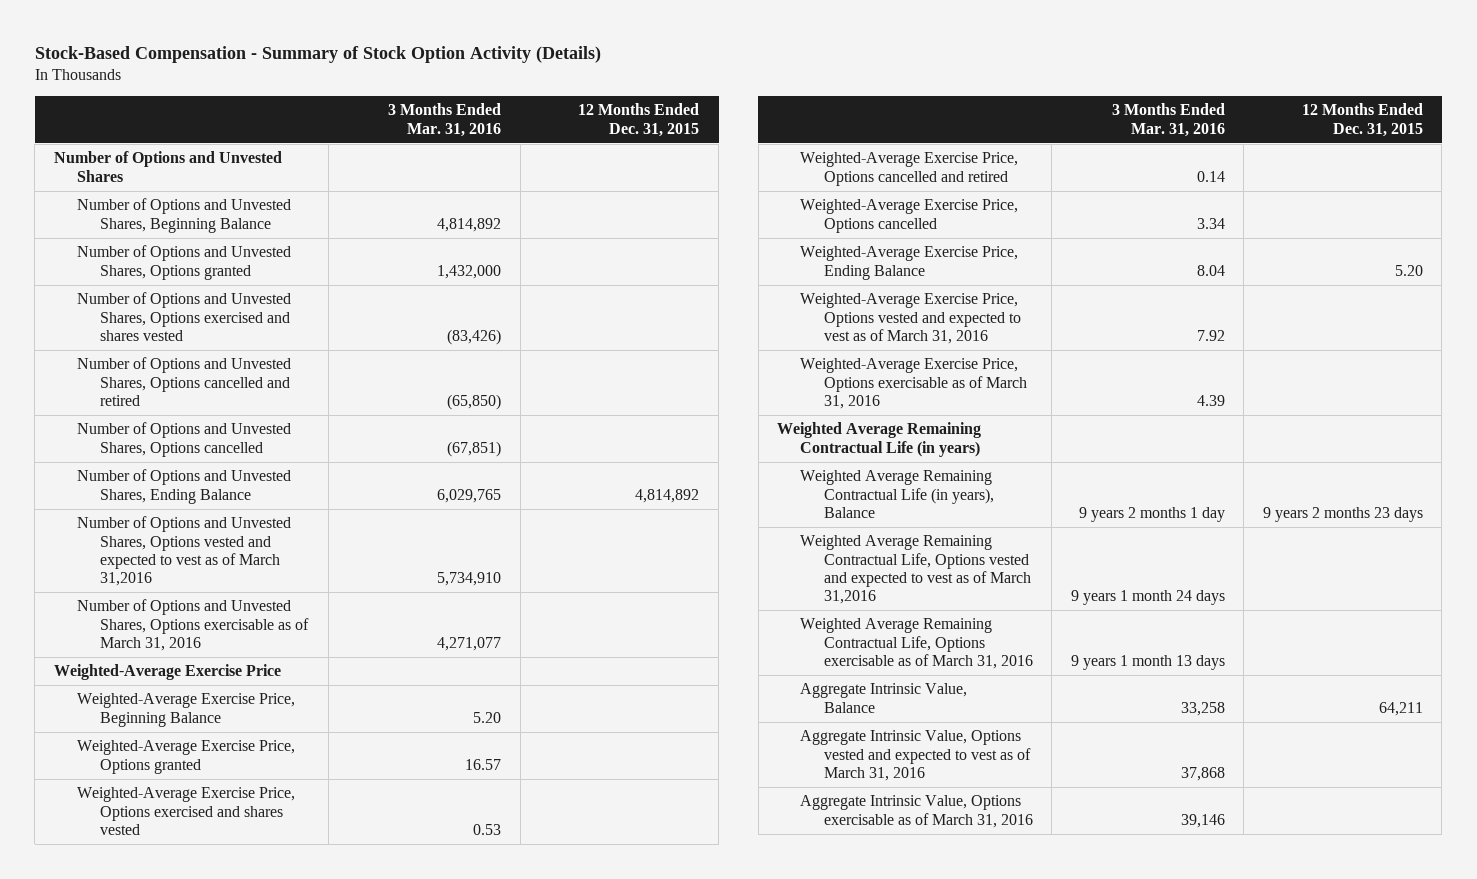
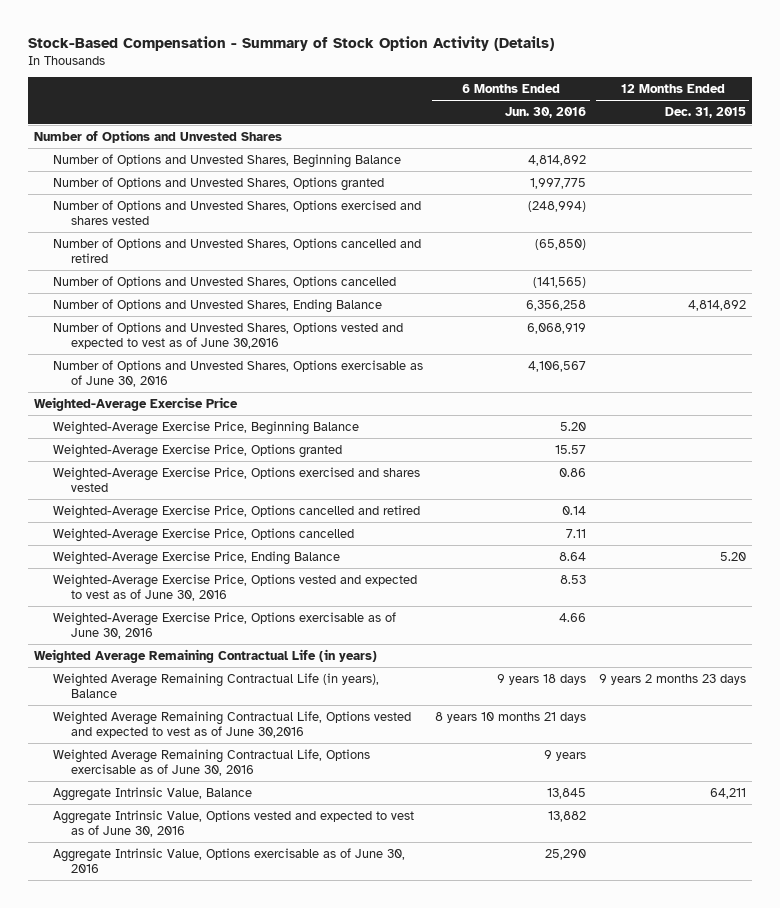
- | 3 Months Ended Mar. 31, 2016 | 12 Months Ended Dec. 31, 2015
+ | 6 Months Ended Jun. 30, 2016 | 12 Months Ended Dec. 31, 2015
- Number of Options and Unvested Shares, Options vested and expected to vest as of March 31,2016 | 5,734,910 |
- Number of Options and Unvested Shares, Options exercisable as of March 31, 2016 | 4,271,077 |
+ Number of Options and Unvested Shares, Options vested and expected to vest as of June 30,2016 | 6,068,919 |
+ Number of Options and Unvested Shares, Options exercisable as of June 30, 2016 | 4,106,567 |
- Weighted-Average Exercise Price, Options vested and expected to vest as of March 31, 2016 | 7.92 |
- Weighted-Average Exercise Price, Options exercisable as of March 31, 2016 | 4.39 |
+ Weighted-Average Exercise Price, Options vested and expected to vest as of June 30, 2016 | 8.53 |
+ Weighted-Average Exercise Price, Options exercisable as of June 30, 2016 | 4.66 |
- Weighted Average Remaining Contractual Life, Options vested and expected to vest as of March 31,2016 | 9 years 1 month 24 days |
- Weighted Average Remaining Contractual Life, Options exercisable as of March 31, 2016 | 9 years 1 month 13 days |
+ Weighted Average Remaining Contractual Life, Options vested and expected to vest as of June 30,2016 | 8 years 10 months 21 days |
+ Weighted Average Remaining Contractual Life, Options exercisable as of June 30, 2016 | 9 years |
- Aggregate Intrinsic Value, Options vested and expected to vest as of March 31, 2016 | 37,868 |
- Aggregate Intrinsic Value, Options exercisable as of March 31, 2016 | 39,146 |
+ Aggregate Intrinsic Value, Options vested and expected to vest as of June 30, 2016 | 13,882 |
+ Aggregate Intrinsic Value, Options exercisable as of June 30, 2016 | 25,290 |

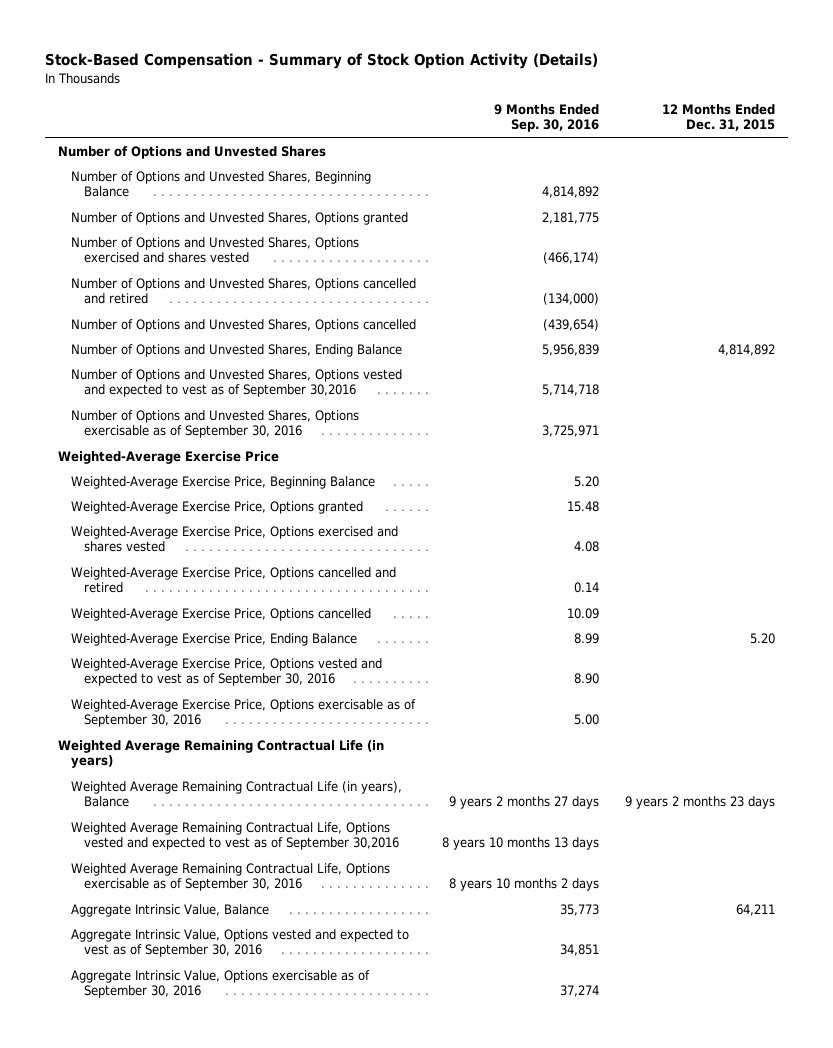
- | 6 Months Ended Jun. 30, 2016 | 12 Months Ended Dec. 31, 2015
+ | 9 Months Ended Sep. 30, 2016 | 12 Months Ended Dec. 31, 2015
- Number of Options and Unvested Shares, Options vested and expected to vest as of June 30,2016 | 6,068,919 |
- Number of Options and Unvested Shares, Options exercisable as of June 30, 2016 | 4,106,567 |
+ Number of Options and Unvested Shares, Options vested and expected to vest as of September 30,2016 | 5,714,718 |
+ Number of Options and Unvested Shares, Options exercisable as of September 30, 2016 | 3,725,971 |
- Weighted-Average Exercise Price, Options vested and expected to vest as of June 30, 2016 | 8.53 |
- Weighted-Average Exercise Price, Options exercisable as of June 30, 2016 | 4.66 |
+ Weighted-Average Exercise Price, Options vested and expected to vest as of September 30, 2016 | 8.90 |
+ Weighted-Average Exercise Price, Options exercisable as of September 30, 2016 | 5.00 |
- Weighted Average Remaining Contractual Life, Options vested and expected to vest as of June 30,2016 | 8 years 10 months 21 days |
- Weighted Average Remaining Contractual Life, Options exercisable as of June 30, 2016 | 9 years |
+ Weighted Average Remaining Contractual Life, Options vested and expected to vest as of September 30,2016 | 8 years 10 months 13 days |
+ Weighted Average Remaining Contractual Life, Options exercisable as of September 30, 2016 | 8 years 10 months 2 days |
- Aggregate Intrinsic Value, Options vested and expected to vest as of June 30, 2016 | 13,882 |
- Aggregate Intrinsic Value, Options exercisable as of June 30, 2016 | 25,290 |
+ Aggregate Intrinsic Value, Options vested and expected to vest as of September 30, 2016 | 34,851 |
+ Aggregate Intrinsic Value, Options exercisable as of September 30, 2016 | 37,274 |

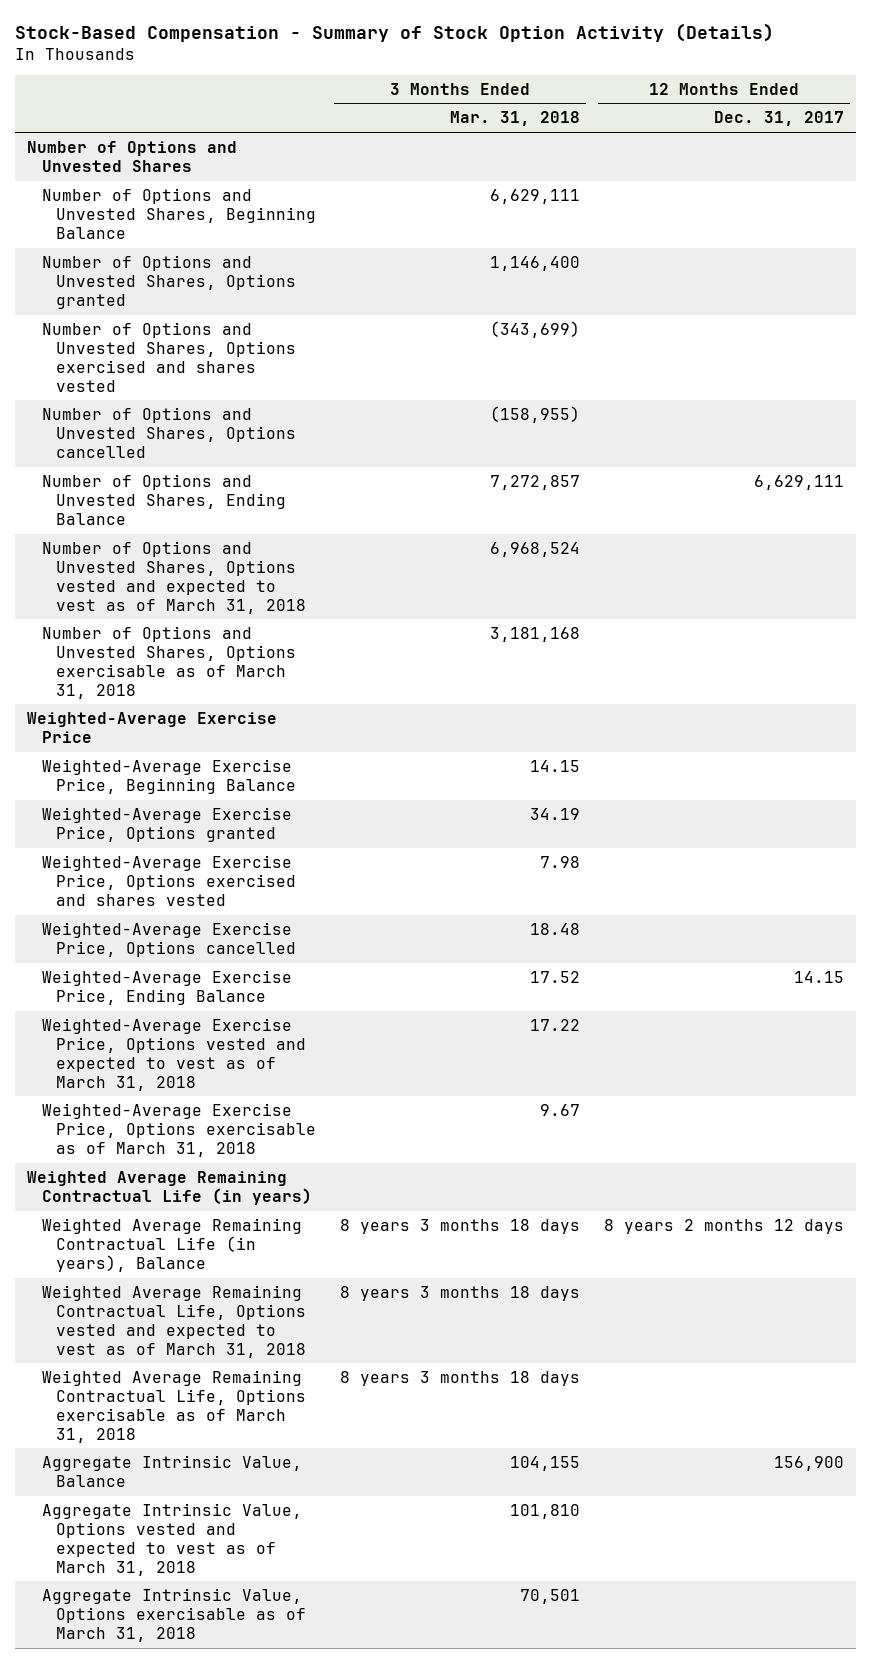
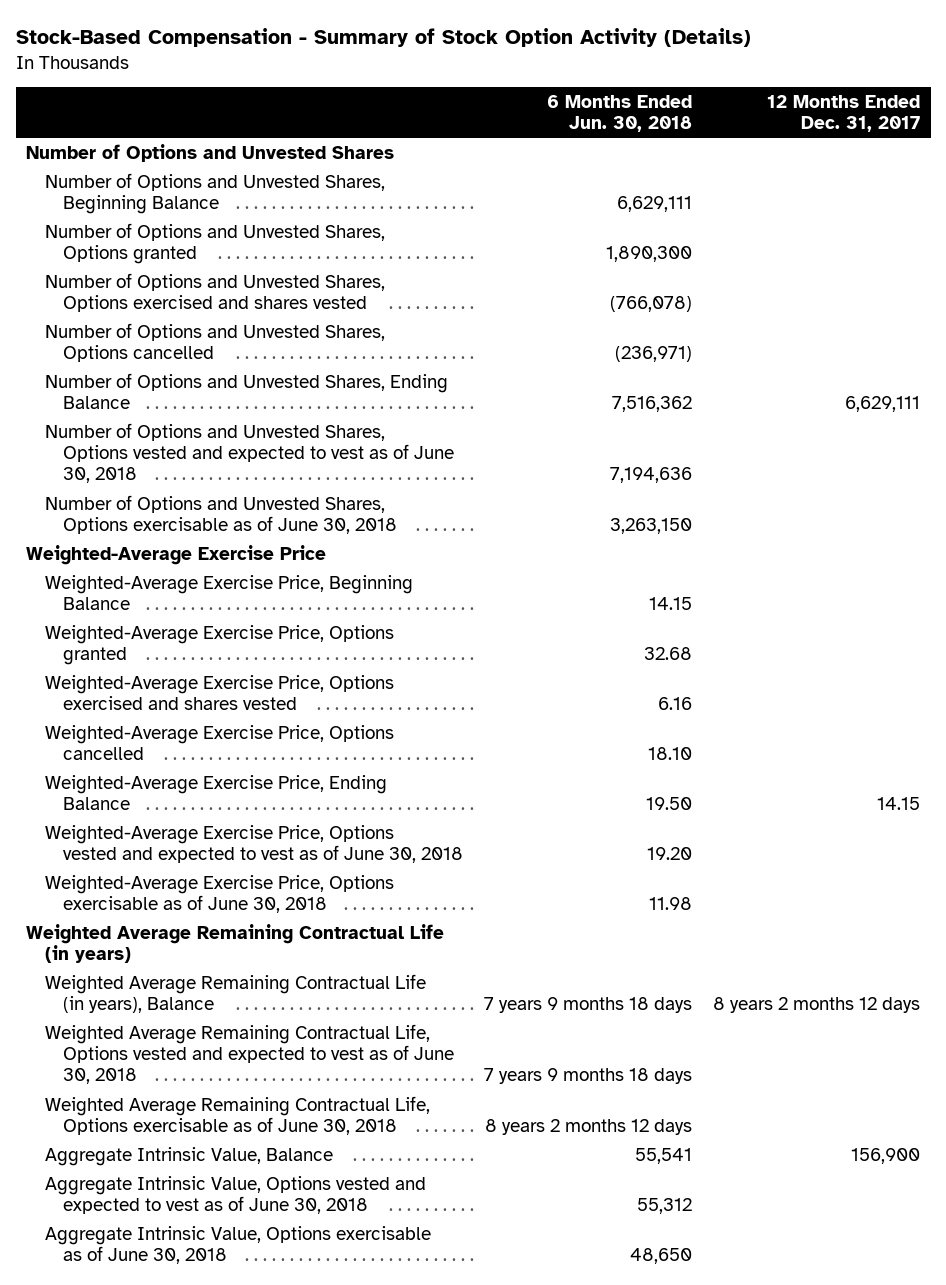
- | 3 Months Ended Mar. 31, 2018 | 12 Months Ended Dec. 31, 2017
+ | 6 Months Ended Jun. 30, 2018 | 12 Months Ended Dec. 31, 2017
- Number of Options and Unvested Shares, Options vested and expected to vest as of March 31, 2018 | 6,968,524 |
- Number of Options and Unvested Shares, Options exercisable as of March 31, 2018 | 3,181,168 |
+ Number of Options and Unvested Shares, Options vested and expected to vest as of June 30, 2018 | 7,194,636 |
+ Number of Options and Unvested Shares, Options exercisable as of June 30, 2018 | 3,263,150 |
- Weighted-Average Exercise Price, Options vested and expected to vest as of March 31, 2018 | 17.22 |
- Weighted-Average Exercise Price, Options exercisable as of March 31, 2018 | 9.67 |
+ Weighted-Average Exercise Price, Options vested and expected to vest as of June 30, 2018 | 19.20 |
+ Weighted-Average Exercise Price, Options exercisable as of June 30, 2018 | 11.98 |
- Weighted Average Remaining Contractual Life, Options vested and expected to vest as of March 31, 2018 | 8 years 3 months 18 days |
- Weighted Average Remaining Contractual Life, Options exercisable as of March 31, 2018 | 8 years 3 months 18 days |
+ Weighted Average Remaining Contractual Life, Options vested and expected to vest as of June 30, 2018 | 7 years 9 months 18 days |
+ Weighted Average Remaining Contractual Life, Options exercisable as of June 30, 2018 | 8 years 2 months 12 days |
- Aggregate Intrinsic Value, Options vested and expected to vest as of March 31, 2018 | 101,810 |
- Aggregate Intrinsic Value, Options exercisable as of March 31, 2018 | 70,501 |
+ Aggregate Intrinsic Value, Options vested and expected to vest as of June 30, 2018 | 55,312 |
+ Aggregate Intrinsic Value, Options exercisable as of June 30, 2018 | 48,650 |

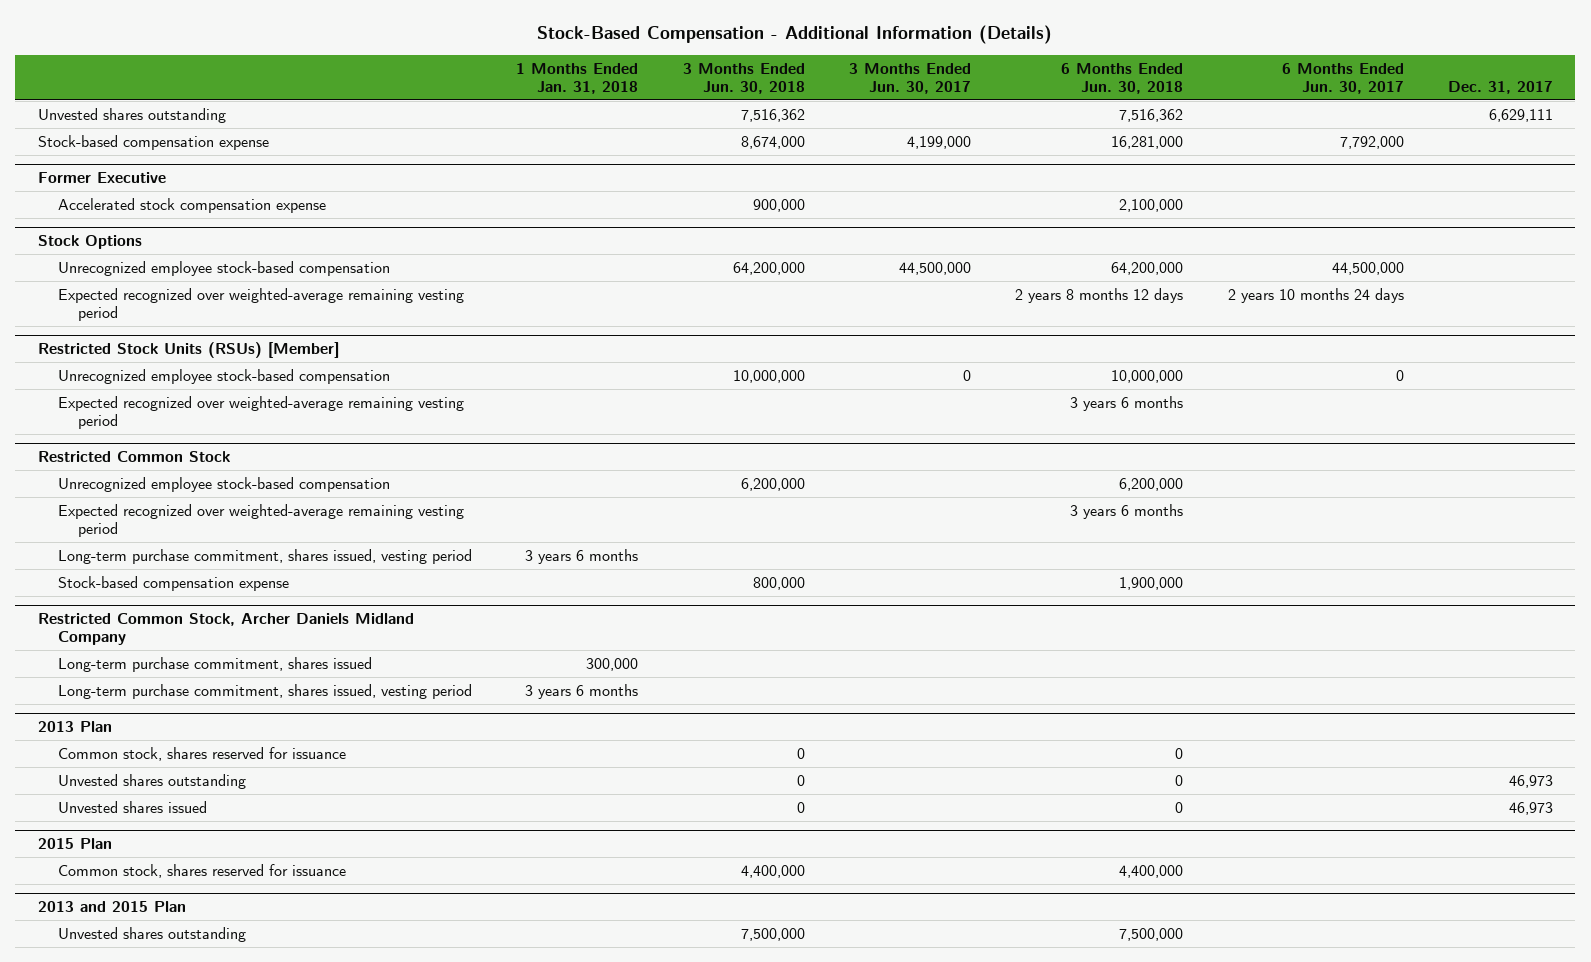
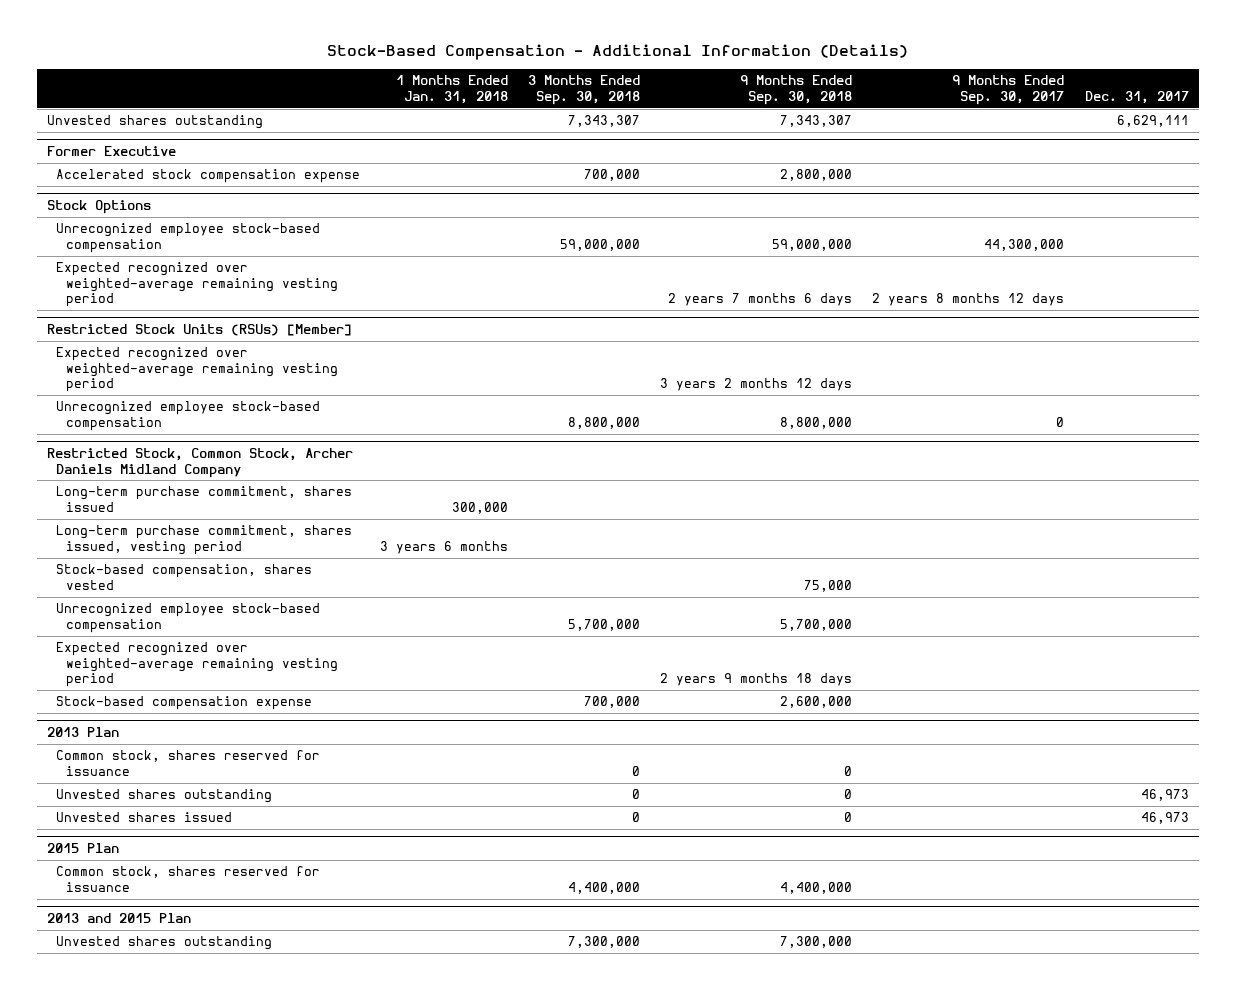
- | 1 Months Ended Jan. 31, 2018 | 3 Months Ended Jun. 30, 2018 | 3 Months Ended Jun. 30, 2017 | 6 Months Ended Jun. 30, 2018 | 6 Months Ended Jun. 30, 2017 | Dec. 31, 2017
+ | 1 Months Ended Jan. 31, 2018 | 3 Months Ended Sep. 30, 2018 | 9 Months Ended Sep. 30, 2018 | 9 Months Ended Sep. 30, 2017 | Dec. 31, 2017
- Stock-based compensation expense | | 8,674,000 | 4,199,000 | 16,281,000 | 7,792,000 |
- Restricted Common Stock
- Unrecognized employee stock-based compensation | | 6,200,000 | | 6,200,000 | |
- Expected recognized over weighted-average remaining vesting period | | | | 3 years 6 months | |
- Long-term purchase commitment, shares issued, vesting period | 3 years 6 months | | | | |
- Stock-based compensation expense | | 800,000 | | 1,900,000 | |
- Restricted Common Stock, Archer Daniels Midland Company
@ Restricted Stock Units (RSUs) [Member]
moved down: Unrecognized employee stock-based compensation | | 8,800,000 | 8,800,000 | 0 |
+ Restricted Stock, Common Stock, Archer Daniels Midland Company
+ Stock-based compensation, shares vested | | | 75,000 | |
+ Unrecognized employee stock-based compensation | | 5,700,000 | 5,700,000 | |
+ Expected recognized over weighted-average remaining vesting period | | | 2 years 9 months 18 days | |
+ Stock-based compensation expense | | 700,000 | 2,600,000 | |

